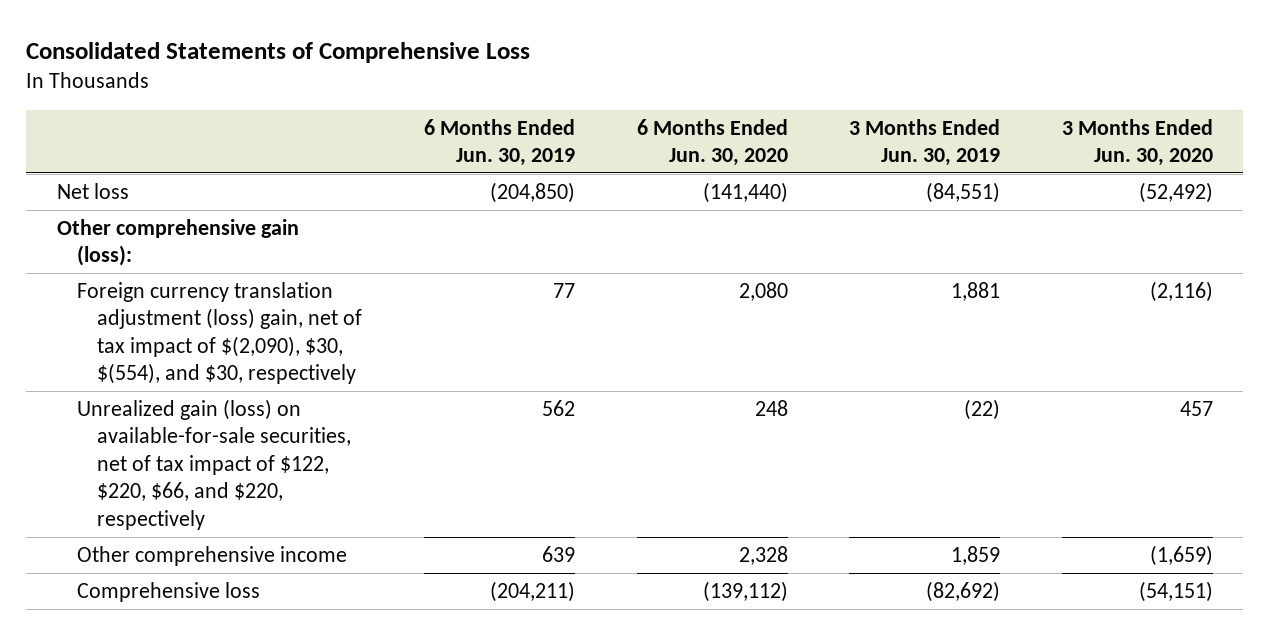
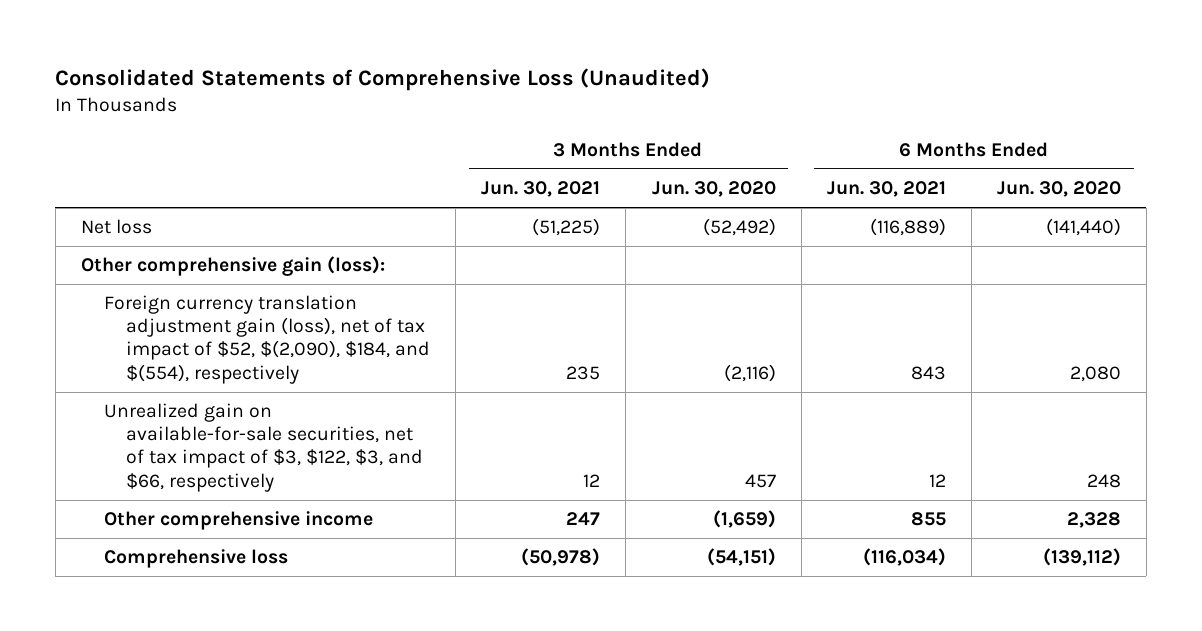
- Consolidated Statements of Comprehensive Loss
+ Consolidated Statements of Comprehensive Loss (Unaudited)
- | 6 Months Ended Jun. 30, 2019 | 6 Months Ended Jun. 30, 2020 | 3 Months Ended Jun. 30, 2019 | 3 Months Ended Jun. 30, 2020
+ | 3 Months Ended Jun. 30, 2021 | 3 Months Ended Jun. 30, 2020 | 6 Months Ended Jun. 30, 2021 | 6 Months Ended Jun. 30, 2020
- Foreign currency translation adjustment (loss) gain, net of tax impact of $(2,090), $30, $(554), and $30, respectively | 77 | 2,080 | 1,881 | (2,116)
- Unrealized gain (loss) on available-for-sale securities, net of tax impact of $122, $220, $66, and $220, respectively | 562 | 248 | (22) | 457
+ Foreign currency translation adjustment gain (loss), net of tax impact of $52, $(2,090), $184, and $(554), respectively | 235 | (2,116) | 843 | 2,080
+ Unrealized gain on available-for-sale securities, net of tax impact of $3, $122, $3, and $66, respectively | 12 | 457 | 12 | 248

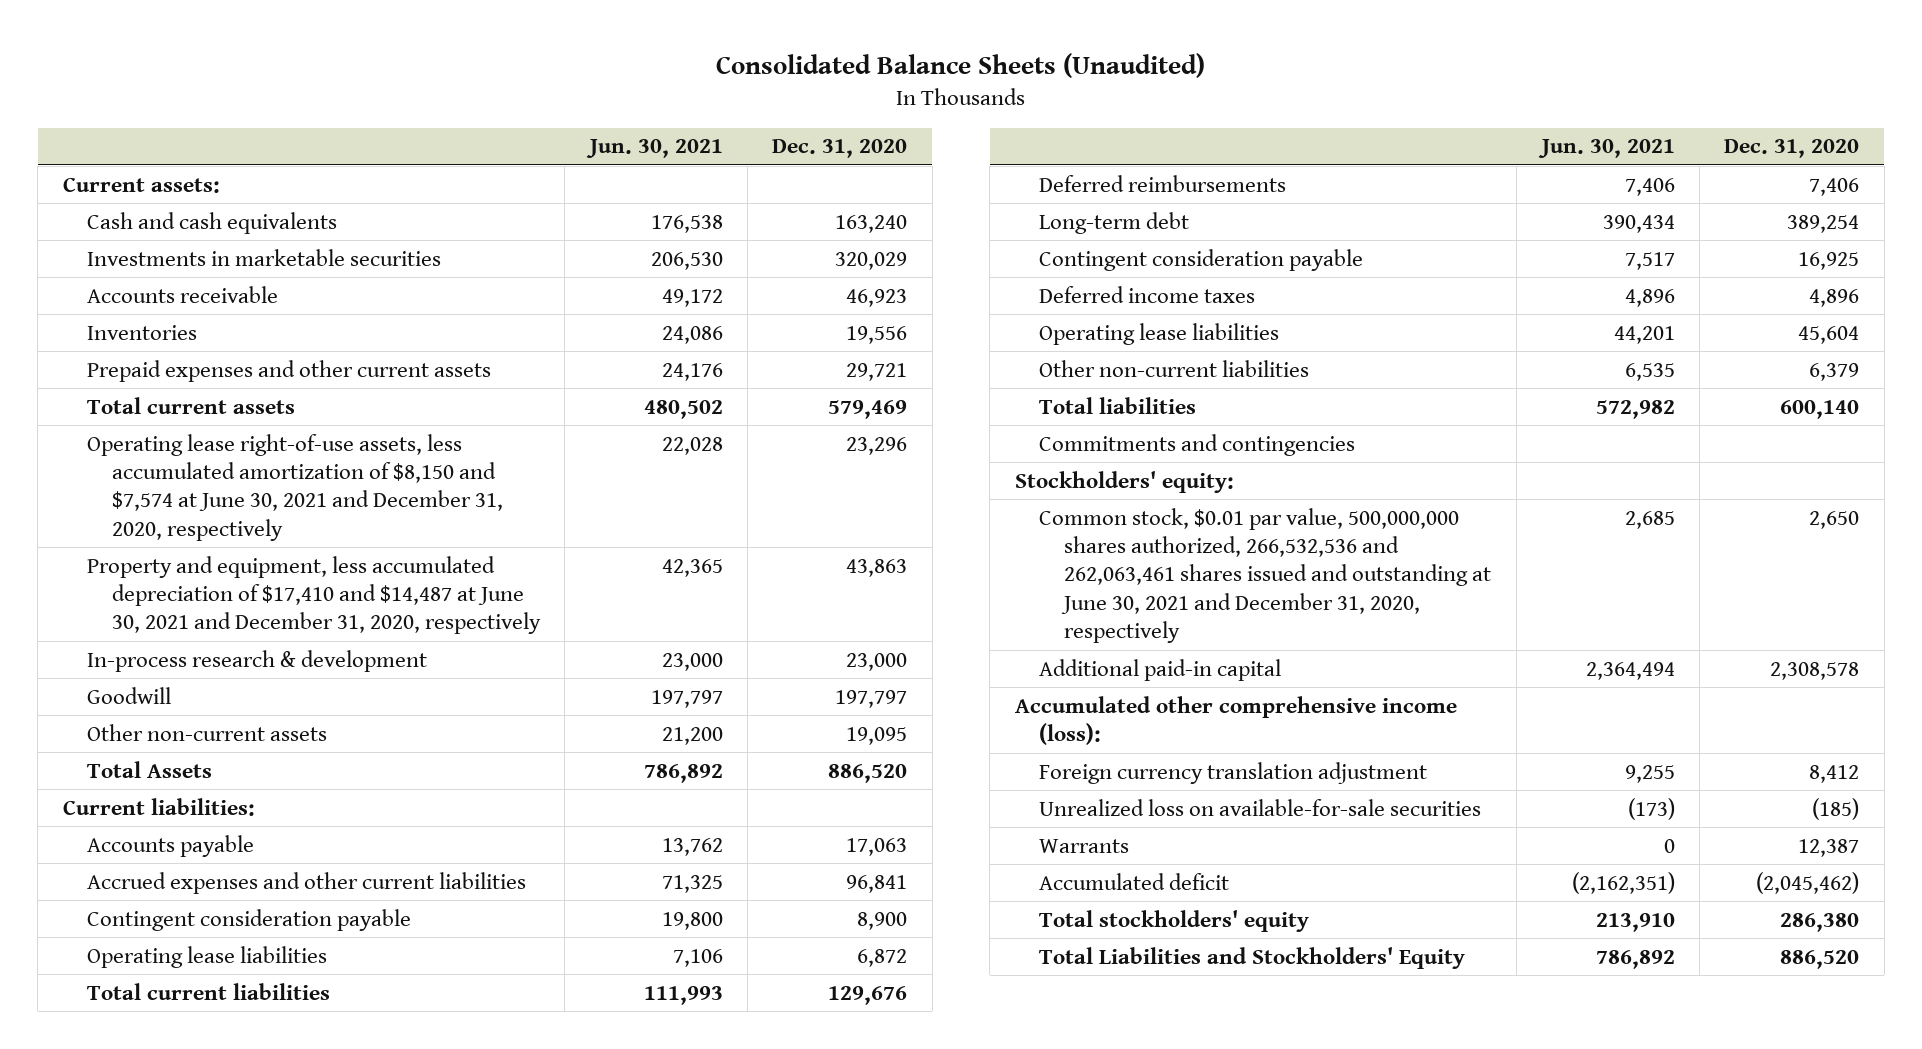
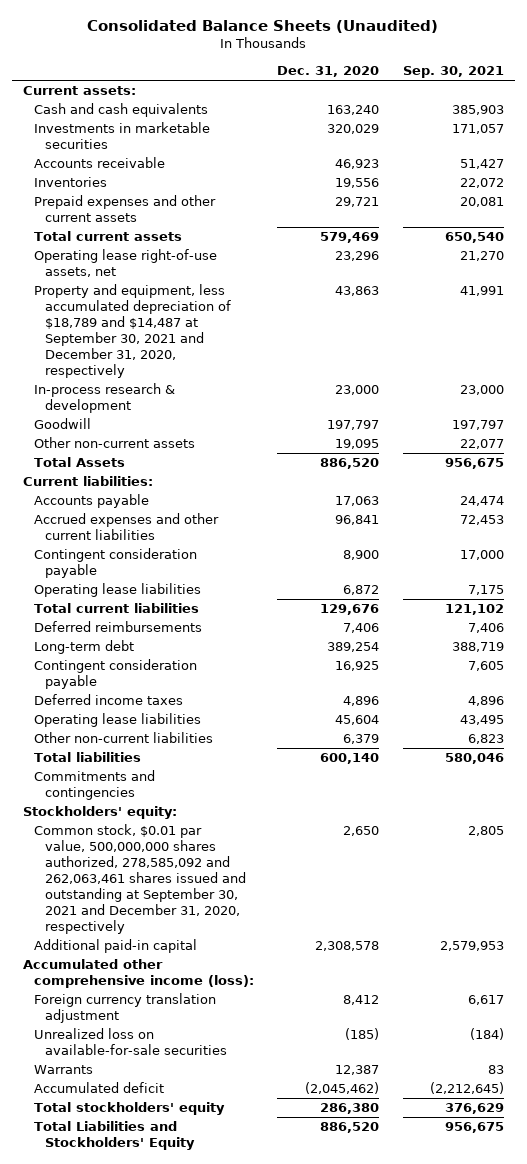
- | Jun. 30, 2021 | Dec. 31, 2020
+ | Dec. 31, 2020 | Sep. 30, 2021
- Operating lease right-of-use assets, less accumulated amortization of $8,150 and $7,574 at June 30, 2021 and December 31, 2020, respectively | 22,028 | 23,296
- Property and equipment, less accumulated depreciation of $17,410 and $14,487 at June 30, 2021 and December 31, 2020, respectively | 42,365 | 43,863
+ Operating lease right-of-use assets, net | 23,296 | 21,270
+ Property and equipment, less accumulated depreciation of $18,789 and $14,487 at September 30, 2021 and December 31, 2020, respectively | 43,863 | 41,991
- Common stock, $0.01 par value, 500,000,000 shares authorized, 266,532,536 and 262,063,461 shares issued and outstanding at June 30, 2021 and December 31, 2020, respectively | 2,685 | 2,650
+ Common stock, $0.01 par value, 500,000,000 shares authorized, 278,585,092 and 262,063,461 shares issued and outstanding at September 30, 2021 and December 31, 2020, respectively | 2,650 | 2,805

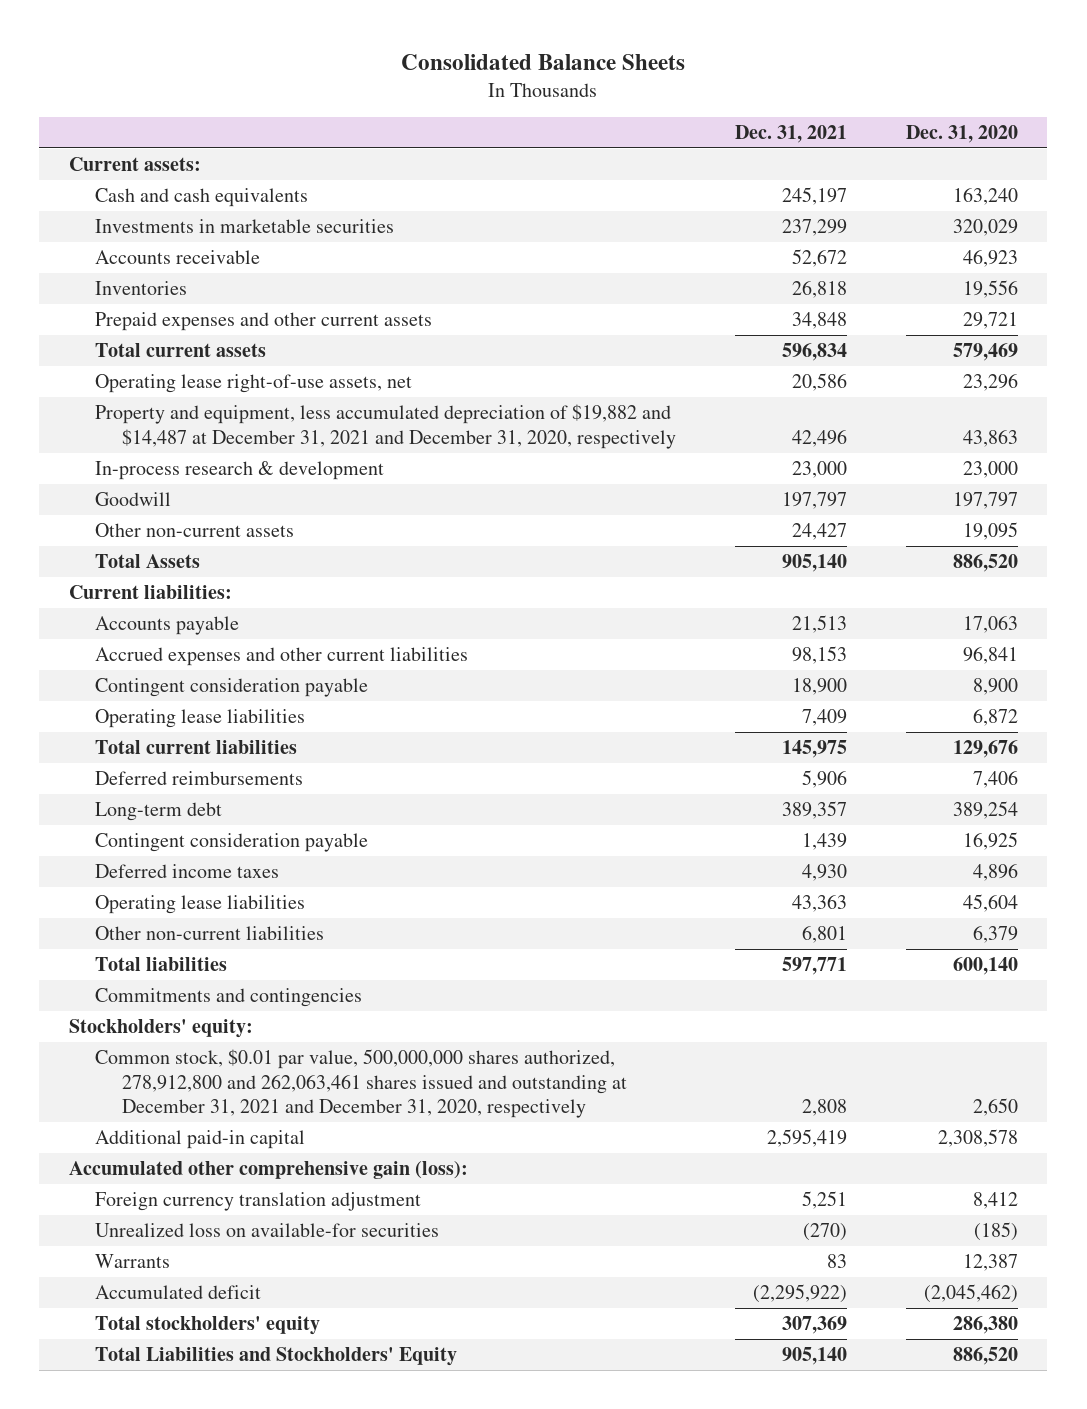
- Consolidated Balance Sheets (Unaudited)
+ Consolidated Balance Sheets
- | Dec. 31, 2020 | Sep. 30, 2021
+ | Dec. 31, 2021 | Dec. 31, 2020
- Property and equipment, less accumulated depreciation of $18,789 and $14,487 at September 30, 2021 and December 31, 2020, respectively | 43,863 | 41,991
+ Property and equipment, less accumulated depreciation of $19,882 and $14,487 at December 31, 2021 and December 31, 2020, respectively | 42,496 | 43,863
- Common stock, $0.01 par value, 500,000,000 shares authorized, 278,585,092 and 262,063,461 shares issued and outstanding at September 30, 2021 and December 31, 2020, respectively | 2,650 | 2,805
+ Common stock, $0.01 par value, 500,000,000 shares authorized, 278,912,800 and 262,063,461 shares issued and outstanding at December 31, 2021 and December 31, 2020, respectively | 2,808 | 2,650
- Accumulated other comprehensive income (loss):
+ Accumulated other comprehensive gain (loss):
- Unrealized loss on available-for-sale securities | (185) | (184)
+ Unrealized loss on available-for securities | (270) | (185)

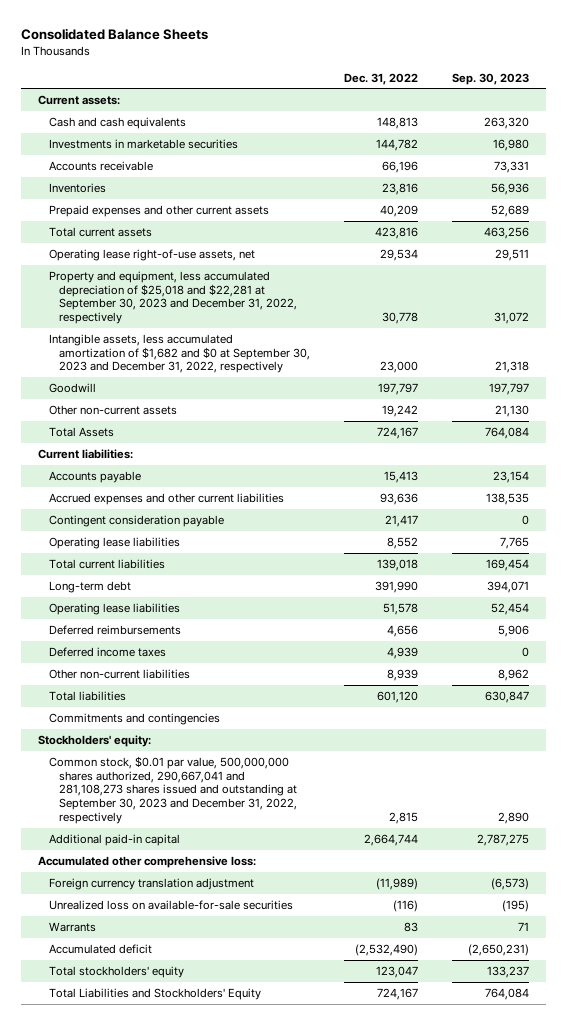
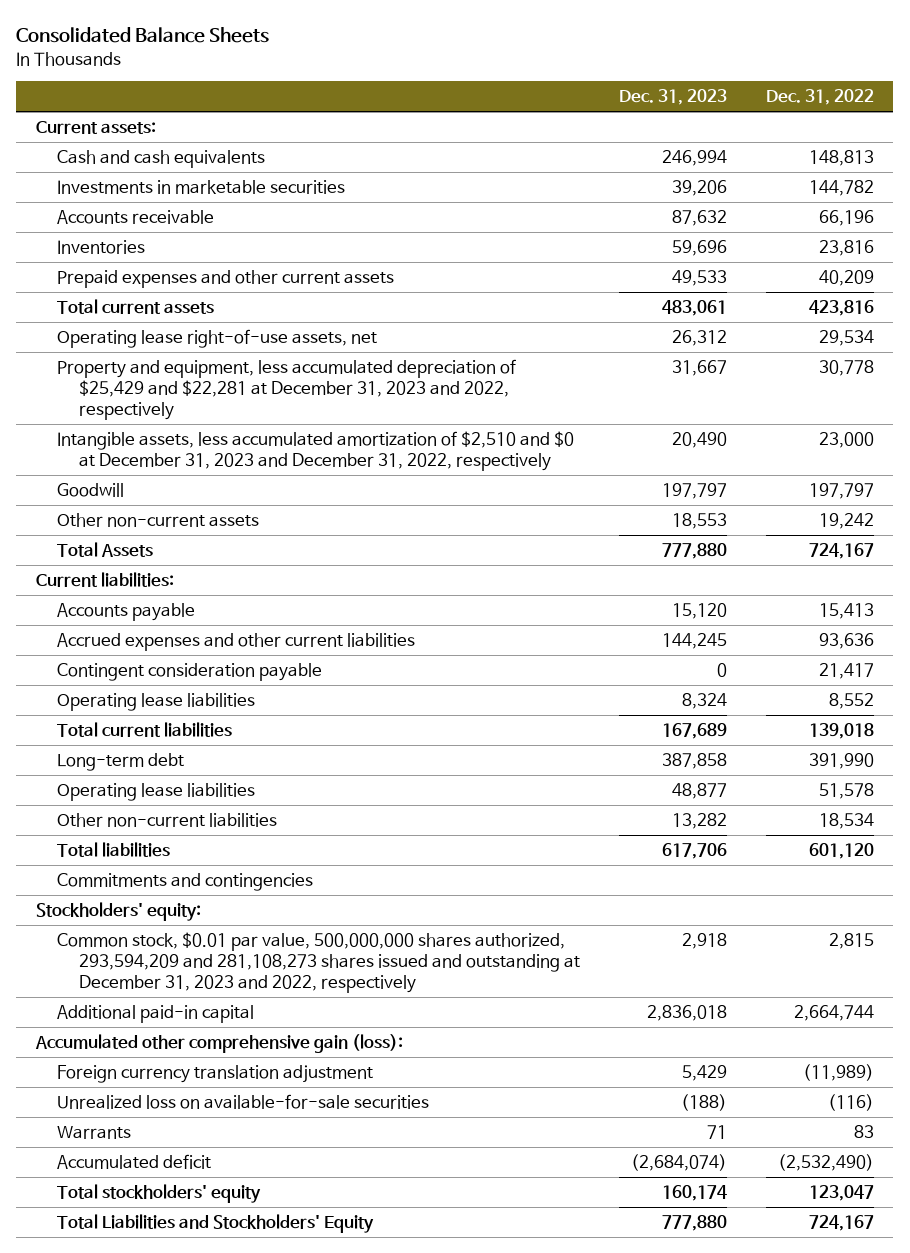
- | Dec. 31, 2022 | Sep. 30, 2023
+ | Dec. 31, 2023 | Dec. 31, 2022
- Property and equipment, less accumulated depreciation of $25,018 and $22,281 at September 30, 2023 and December 31, 2022, respectively | 30,778 | 31,072
- Intangible assets, less accumulated amortization of $1,682 and $0 at September 30, 2023 and December 31, 2022, respectively | 23,000 | 21,318
+ Property and equipment, less accumulated depreciation of $25,429 and $22,281 at December 31, 2023 and 2022, respectively | 31,667 | 30,778
+ Intangible assets, less accumulated amortization of $2,510 and $0 at December 31, 2023 and December 31, 2022, respectively | 20,490 | 23,000
- Deferred reimbursements | 4,656 | 5,906
- Deferred income taxes | 4,939 | 0
- Other non-current liabilities | 8,939 | 8,962
+ Other non-current liabilities | 13,282 | 18,534
- Common stock, $0.01 par value, 500,000,000 shares authorized, 290,667,041 and 281,108,273 shares issued and outstanding at September 30, 2023 and December 31, 2022, respectively | 2,815 | 2,890
+ Common stock, $0.01 par value, 500,000,000 shares authorized, 293,594,209 and 281,108,273 shares issued and outstanding at December 31, 2023 and 2022, respectively | 2,918 | 2,815
- Accumulated other comprehensive loss:
+ Accumulated other comprehensive gain (loss):

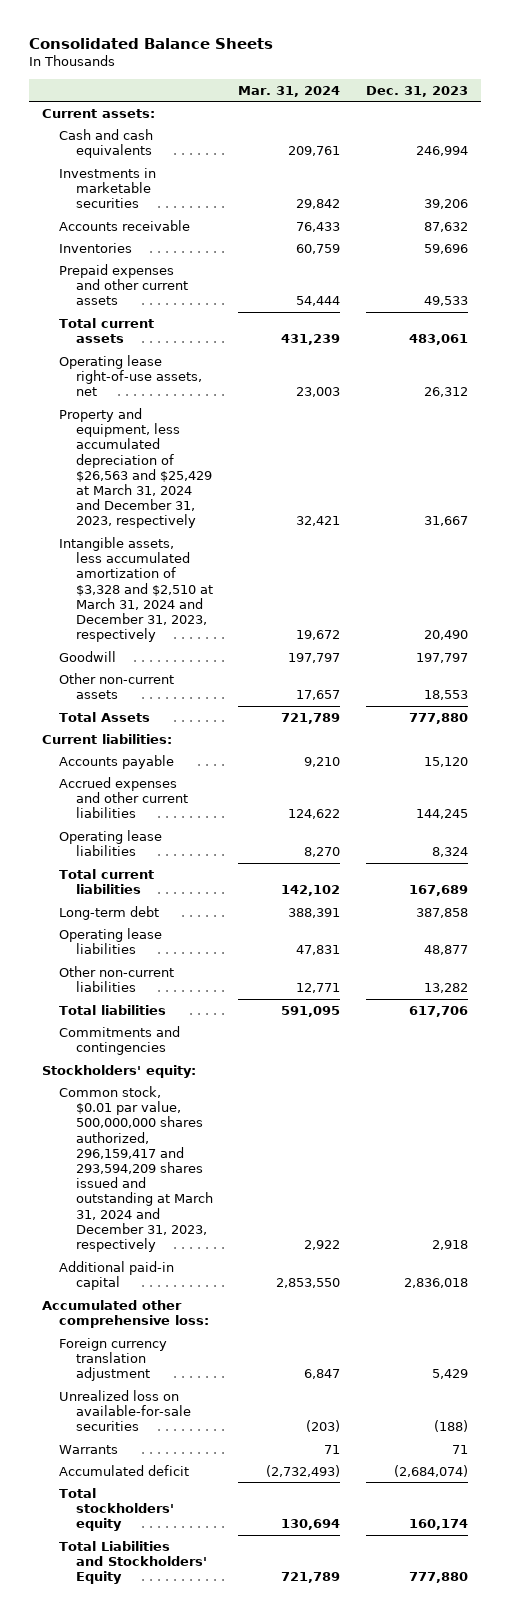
- | Dec. 31, 2023 | Dec. 31, 2022
+ | Mar. 31, 2024 | Dec. 31, 2023
- Property and equipment, less accumulated depreciation of $25,429 and $22,281 at December 31, 2023 and 2022, respectively | 31,667 | 30,778
- Intangible assets, less accumulated amortization of $2,510 and $0 at December 31, 2023 and December 31, 2022, respectively | 20,490 | 23,000
+ Property and equipment, less accumulated depreciation of $26,563 and $25,429 at March 31, 2024 and December 31, 2023, respectively | 32,421 | 31,667
+ Intangible assets, less accumulated amortization of $3,328 and $2,510 at March 31, 2024 and December 31, 2023, respectively | 19,672 | 20,490
- Contingent consideration payable | 0 | 21,417
- Common stock, $0.01 par value, 500,000,000 shares authorized, 293,594,209 and 281,108,273 shares issued and outstanding at December 31, 2023 and 2022, respectively | 2,918 | 2,815
+ Common stock, $0.01 par value, 500,000,000 shares authorized, 296,159,417 and 293,594,209 shares issued and outstanding at March 31, 2024 and December 31, 2023, respectively | 2,922 | 2,918
- Accumulated other comprehensive gain (loss):
+ Accumulated other comprehensive loss:

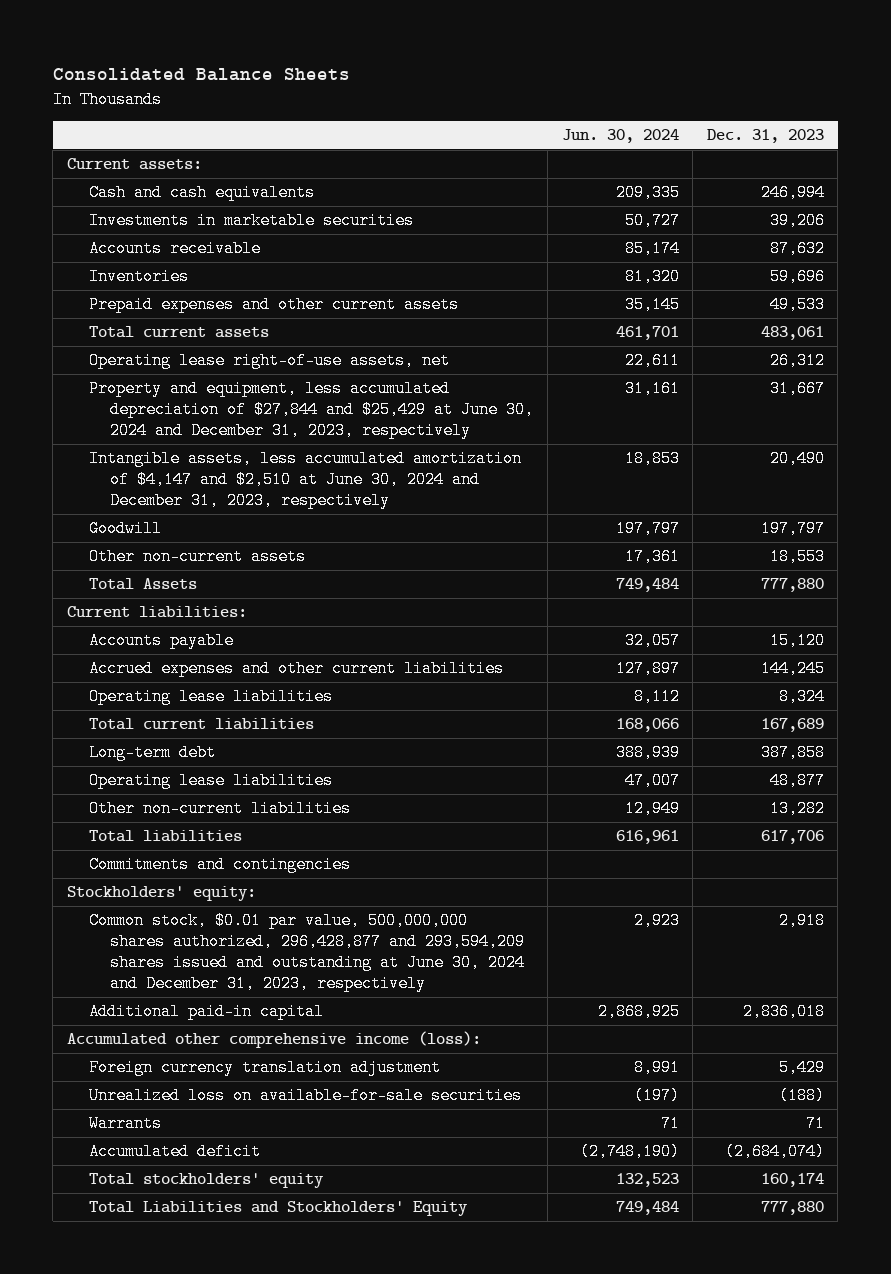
- | Mar. 31, 2024 | Dec. 31, 2023
+ | Jun. 30, 2024 | Dec. 31, 2023
- Property and equipment, less accumulated depreciation of $26,563 and $25,429 at March 31, 2024 and December 31, 2023, respectively | 32,421 | 31,667
- Intangible assets, less accumulated amortization of $3,328 and $2,510 at March 31, 2024 and December 31, 2023, respectively | 19,672 | 20,490
+ Property and equipment, less accumulated depreciation of $27,844 and $25,429 at June 30, 2024 and December 31, 2023, respectively | 31,161 | 31,667
+ Intangible assets, less accumulated amortization of $4,147 and $2,510 at June 30, 2024 and December 31, 2023, respectively | 18,853 | 20,490
- Common stock, $0.01 par value, 500,000,000 shares authorized, 296,159,417 and 293,594,209 shares issued and outstanding at March 31, 2024 and December 31, 2023, respectively | 2,922 | 2,918
+ Common stock, $0.01 par value, 500,000,000 shares authorized, 296,428,877 and 293,594,209 shares issued and outstanding at June 30, 2024 and December 31, 2023, respectively | 2,923 | 2,918
- Accumulated other comprehensive loss:
+ Accumulated other comprehensive income (loss):

